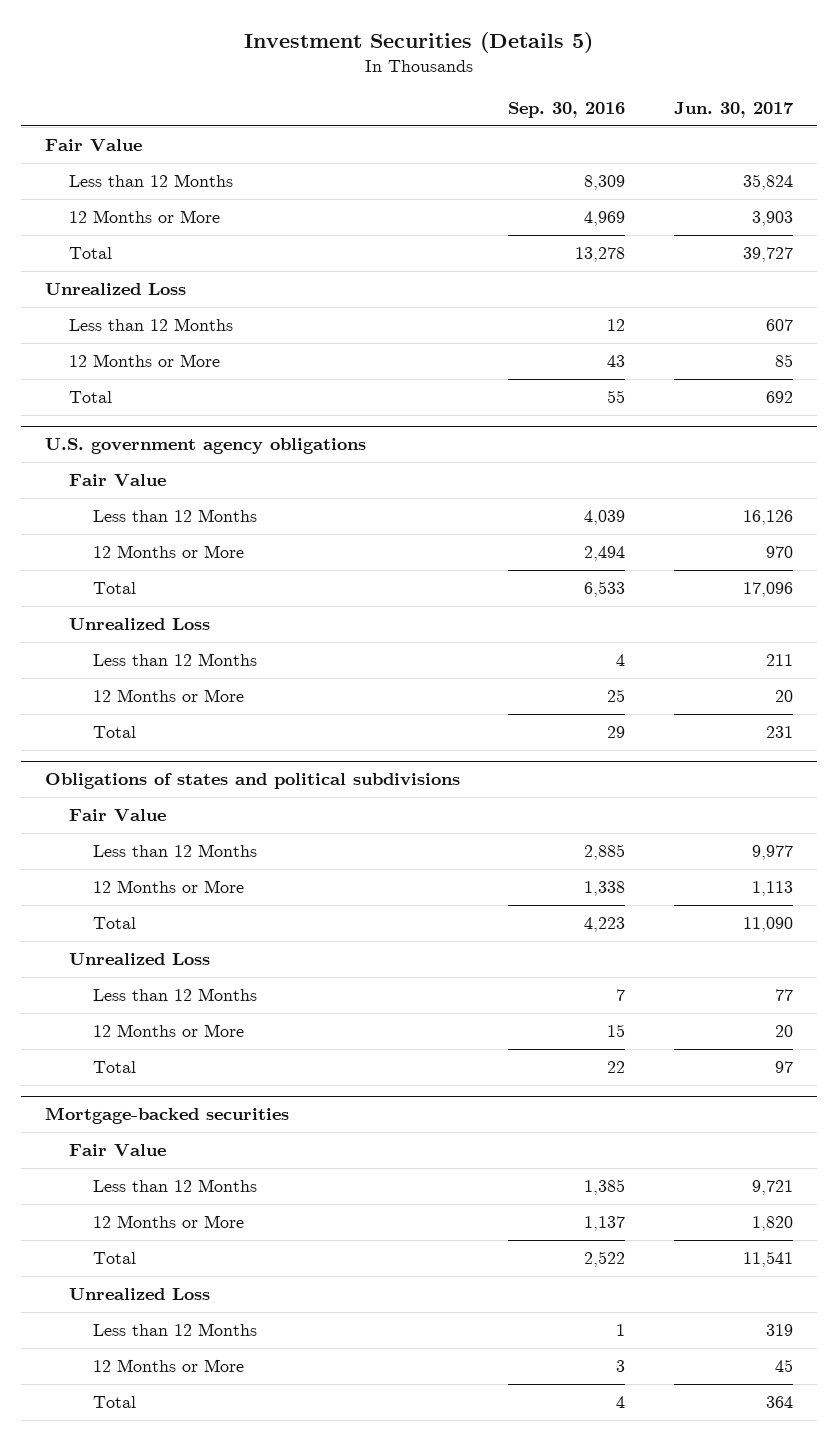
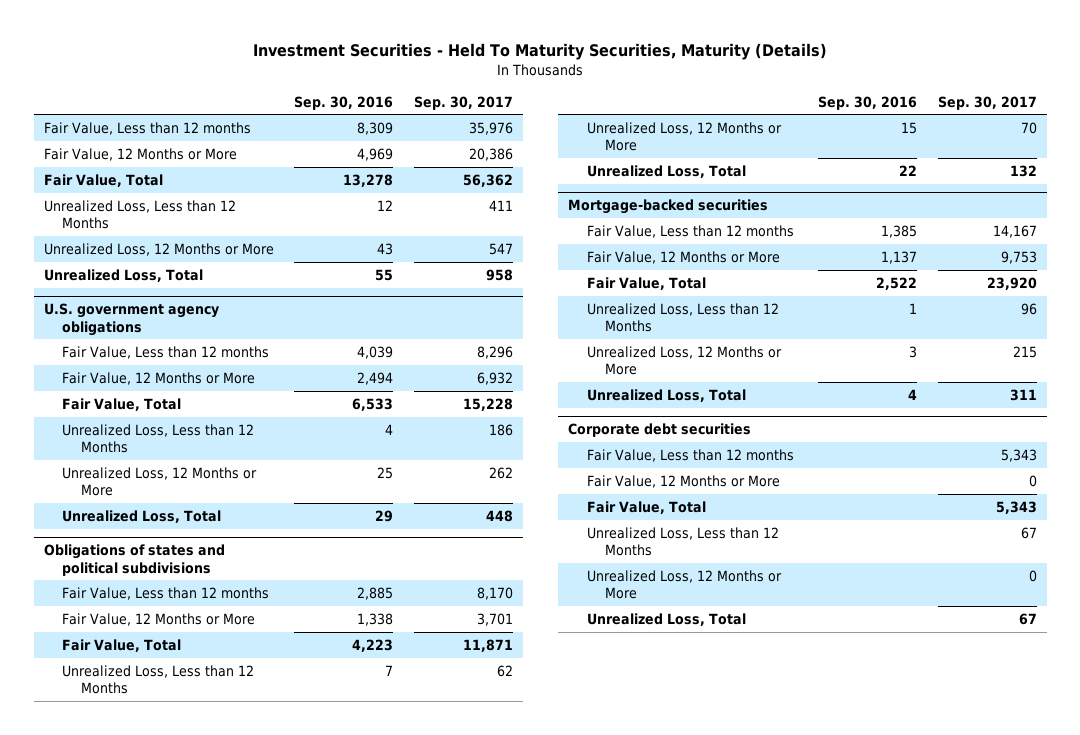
- Investment Securities (Details 5)
+ Investment Securities - Held To Maturity Securities, Maturity (Details)
- | Sep. 30, 2016 | Jun. 30, 2017
+ | Sep. 30, 2016 | Sep. 30, 2017
- Fair Value
- Less than 12 Months | 8,309 | 35,824
- 12 Months or More | 4,969 | 3,903
- Total | 13,278 | 39,727
- Unrealized Loss
- Less than 12 Months | 12 | 607
- 12 Months or More | 43 | 85
- Total | 55 | 692
+ Fair Value, Less than 12 months | 8,309 | 35,976
+ Fair Value, 12 Months or More | 4,969 | 20,386
+ Fair Value, Total | 13,278 | 56,362
+ Unrealized Loss, Less than 12 Months | 12 | 411
+ Unrealized Loss, 12 Months or More | 43 | 547
+ Unrealized Loss, Total | 55 | 958
@ U.S. government agency obligations
- Fair Value
- Less than 12 Months | 4,039 | 16,126
- 12 Months or More | 2,494 | 970
- Total | 6,533 | 17,096
- Unrealized Loss
- Less than 12 Months | 4 | 211
- 12 Months or More | 25 | 20
- Total | 29 | 231
+ Fair Value, Less than 12 months | 4,039 | 8,296
+ Fair Value, 12 Months or More | 2,494 | 6,932
+ Fair Value, Total | 6,533 | 15,228
+ Unrealized Loss, Less than 12 Months | 4 | 186
+ Unrealized Loss, 12 Months or More | 25 | 262
+ Unrealized Loss, Total | 29 | 448
@ Obligations of states and political subdivisions
- Fair Value
- Less than 12 Months | 2,885 | 9,977
- 12 Months or More | 1,338 | 1,113
- Total | 4,223 | 11,090
- Unrealized Loss
- Less than 12 Months | 7 | 77
- 12 Months or More | 15 | 20
- Total | 22 | 97
+ Fair Value, Less than 12 months | 2,885 | 8,170
+ Fair Value, 12 Months or More | 1,338 | 3,701
+ Fair Value, Total | 4,223 | 11,871
+ Unrealized Loss, Less than 12 Months | 7 | 62
+ Unrealized Loss, 12 Months or More | 15 | 70
+ Unrealized Loss, Total | 22 | 132
@ Mortgage-backed securities
- Fair Value
- Less than 12 Months | 1,385 | 9,721
- 12 Months or More | 1,137 | 1,820
- Total | 2,522 | 11,541
- Unrealized Loss
- Less than 12 Months | 1 | 319
- 12 Months or More | 3 | 45
- Total | 4 | 364
+ Fair Value, Less than 12 months | 1,385 | 14,167
+ Fair Value, 12 Months or More | 1,137 | 9,753
+ Fair Value, Total | 2,522 | 23,920
+ Unrealized Loss, Less than 12 Months | 1 | 96
+ Unrealized Loss, 12 Months or More | 3 | 215
+ Unrealized Loss, Total | 4 | 311
+ Corporate debt securities
+ Fair Value, Less than 12 months | | 5,343
+ Fair Value, 12 Months or More | | 0
+ Fair Value, Total | | 5,343
+ Unrealized Loss, Less than 12 Months | | 67
+ Unrealized Loss, 12 Months or More | | 0
+ Unrealized Loss, Total | | 67

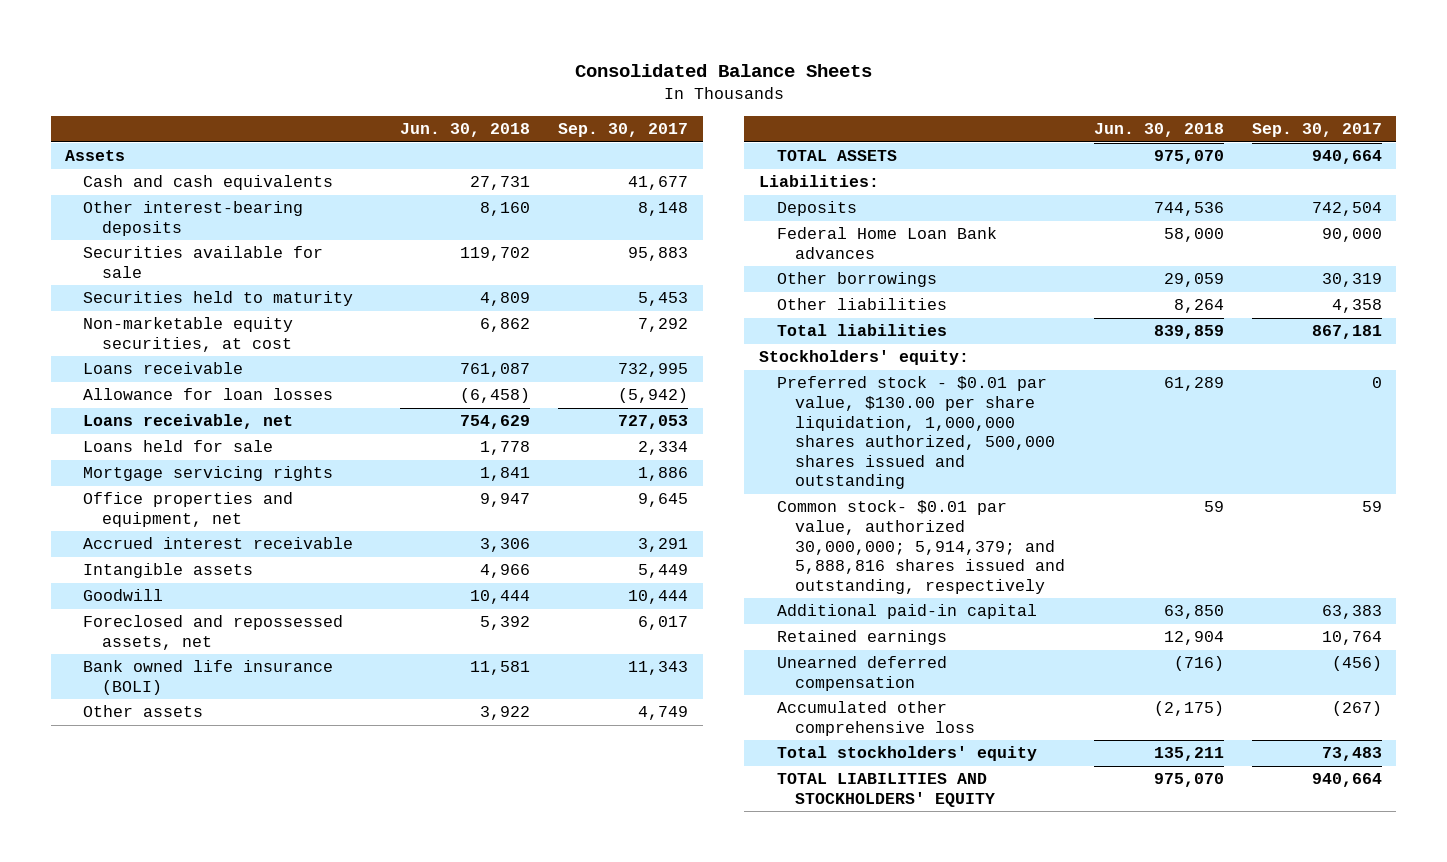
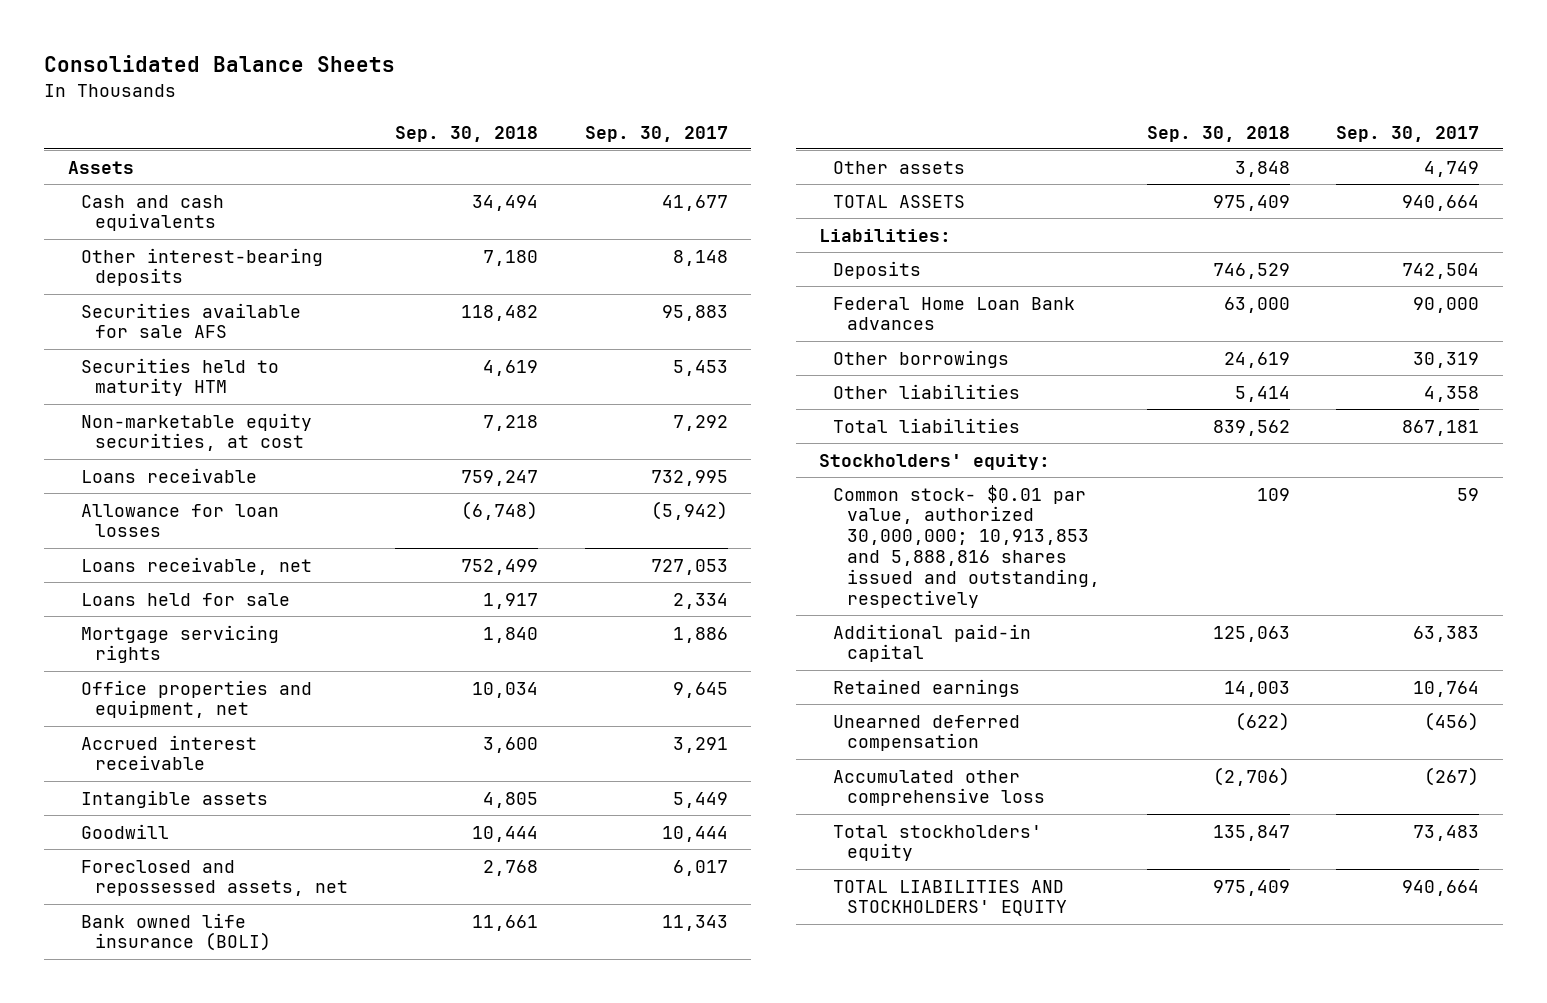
- | Jun. 30, 2018 | Sep. 30, 2017
+ | Sep. 30, 2018 | Sep. 30, 2017
- Securities available for sale | 119,702 | 95,883
- Securities held to maturity | 4,809 | 5,453
+ Securities available for sale AFS | 118,482 | 95,883
+ Securities held to maturity HTM | 4,619 | 5,453
- Preferred stock - $0.01 par value, $130.00 per share liquidation, 1,000,000 shares authorized, 500,000 shares issued and outstanding | 61,289 | 0
- Common stock- $0.01 par value, authorized 30,000,000; 5,914,379; and 5,888,816 shares issued and outstanding, respectively | 59 | 59
+ Common stock- $0.01 par value, authorized 30,000,000; 10,913,853 and 5,888,816 shares issued and outstanding, respectively | 109 | 59

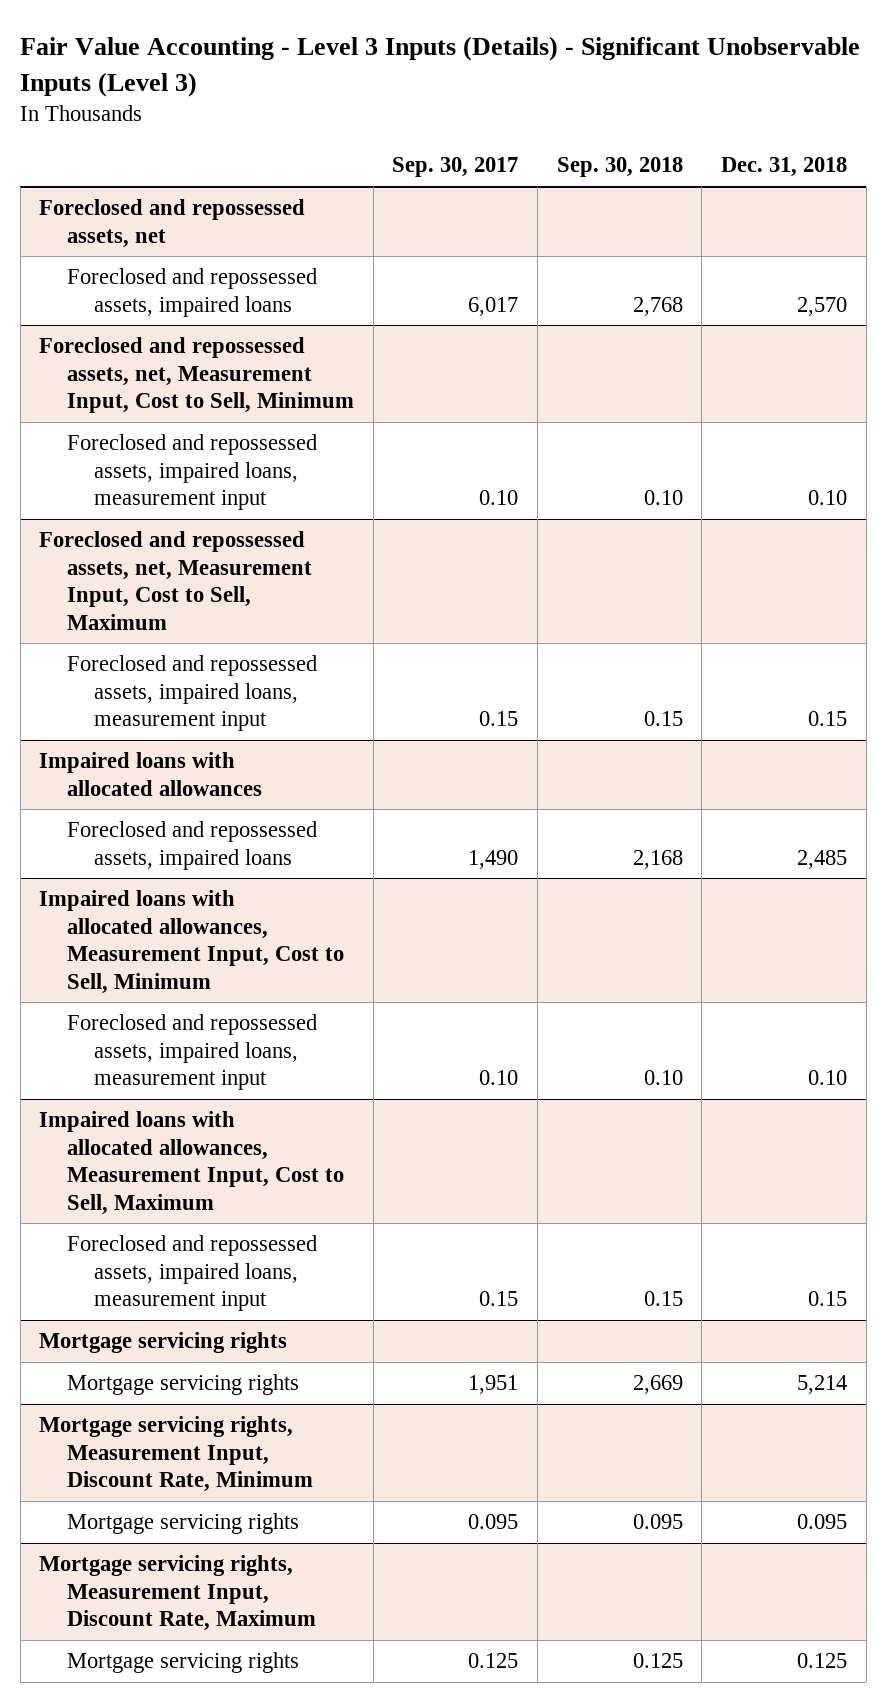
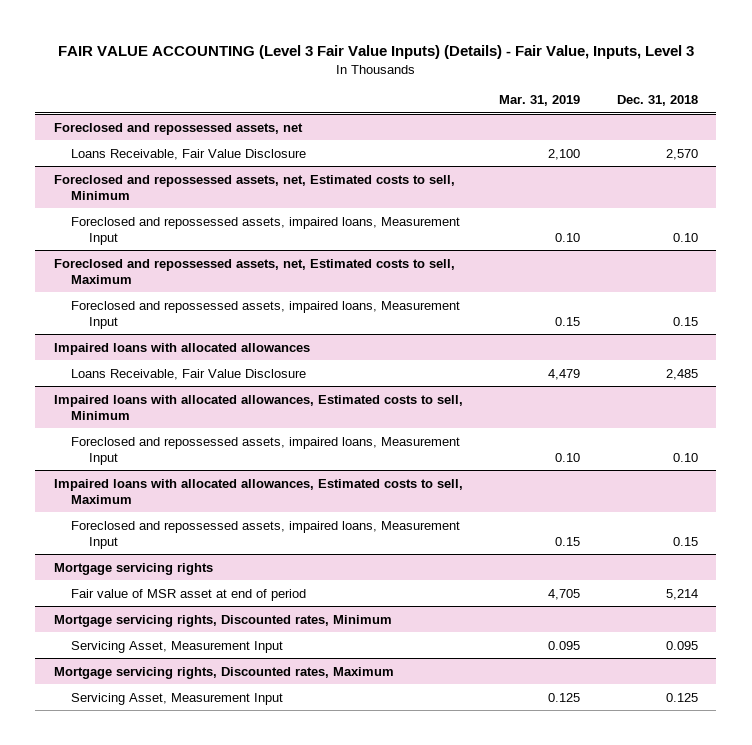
- Fair Value Accounting - Level 3 Inputs (Details) - Significant Unobservable Inputs (Level 3)
+ FAIR VALUE ACCOUNTING (Level 3 Fair Value Inputs) (Details) - Fair Value, Inputs, Level 3
- | Sep. 30, 2017 | Sep. 30, 2018 | Dec. 31, 2018
+ | Mar. 31, 2019 | Dec. 31, 2018
@ Foreclosed and repossessed assets, net
- Foreclosed and repossessed assets, impaired loans | 6,017 | 2,768 | 2,570
- Foreclosed and repossessed assets, net, Measurement Input, Cost to Sell, Minimum
- Foreclosed and repossessed assets, impaired loans, measurement input | 0.10 | 0.10 | 0.10
- Foreclosed and repossessed assets, net, Measurement Input, Cost to Sell, Maximum
- Foreclosed and repossessed assets, impaired loans, measurement input | 0.15 | 0.15 | 0.15
@ Foreclosed and repossessed assets, net
+ Loans Receivable, Fair Value Disclosure | 2,100 | 2,570
+ Foreclosed and repossessed assets, net, Estimated costs to sell, Minimum
+ Foreclosed and repossessed assets, impaired loans, Measurement Input | 0.10 | 0.10
+ Foreclosed and repossessed assets, net, Estimated costs to sell, Maximum
+ Foreclosed and repossessed assets, impaired loans, Measurement Input | 0.15 | 0.15
@ Impaired loans with allocated allowances
- Foreclosed and repossessed assets, impaired loans | 1,490 | 2,168 | 2,485
- Impaired loans with allocated allowances, Measurement Input, Cost to Sell, Minimum
- Foreclosed and repossessed assets, impaired loans, measurement input | 0.10 | 0.10 | 0.10
- Impaired loans with allocated allowances, Measurement Input, Cost to Sell, Maximum
- Foreclosed and repossessed assets, impaired loans, measurement input | 0.15 | 0.15 | 0.15
@ Impaired loans with allocated allowances
+ Loans Receivable, Fair Value Disclosure | 4,479 | 2,485
+ Impaired loans with allocated allowances, Estimated costs to sell, Minimum
+ Foreclosed and repossessed assets, impaired loans, Measurement Input | 0.10 | 0.10
+ Impaired loans with allocated allowances, Estimated costs to sell, Maximum
+ Foreclosed and repossessed assets, impaired loans, Measurement Input | 0.15 | 0.15
@ Mortgage servicing rights
- Mortgage servicing rights | 1,951 | 2,669 | 5,214
- Mortgage servicing rights, Measurement Input, Discount Rate, Minimum
- Mortgage servicing rights | 0.095 | 0.095 | 0.095
- Mortgage servicing rights, Measurement Input, Discount Rate, Maximum
- Mortgage servicing rights | 0.125 | 0.125 | 0.125
@ Mortgage servicing rights
+ Fair value of MSR asset at end of period | 4,705 | 5,214
+ Mortgage servicing rights, Discounted rates, Minimum
+ Servicing Asset, Measurement Input | 0.095 | 0.095
+ Mortgage servicing rights, Discounted rates, Maximum
+ Servicing Asset, Measurement Input | 0.125 | 0.125

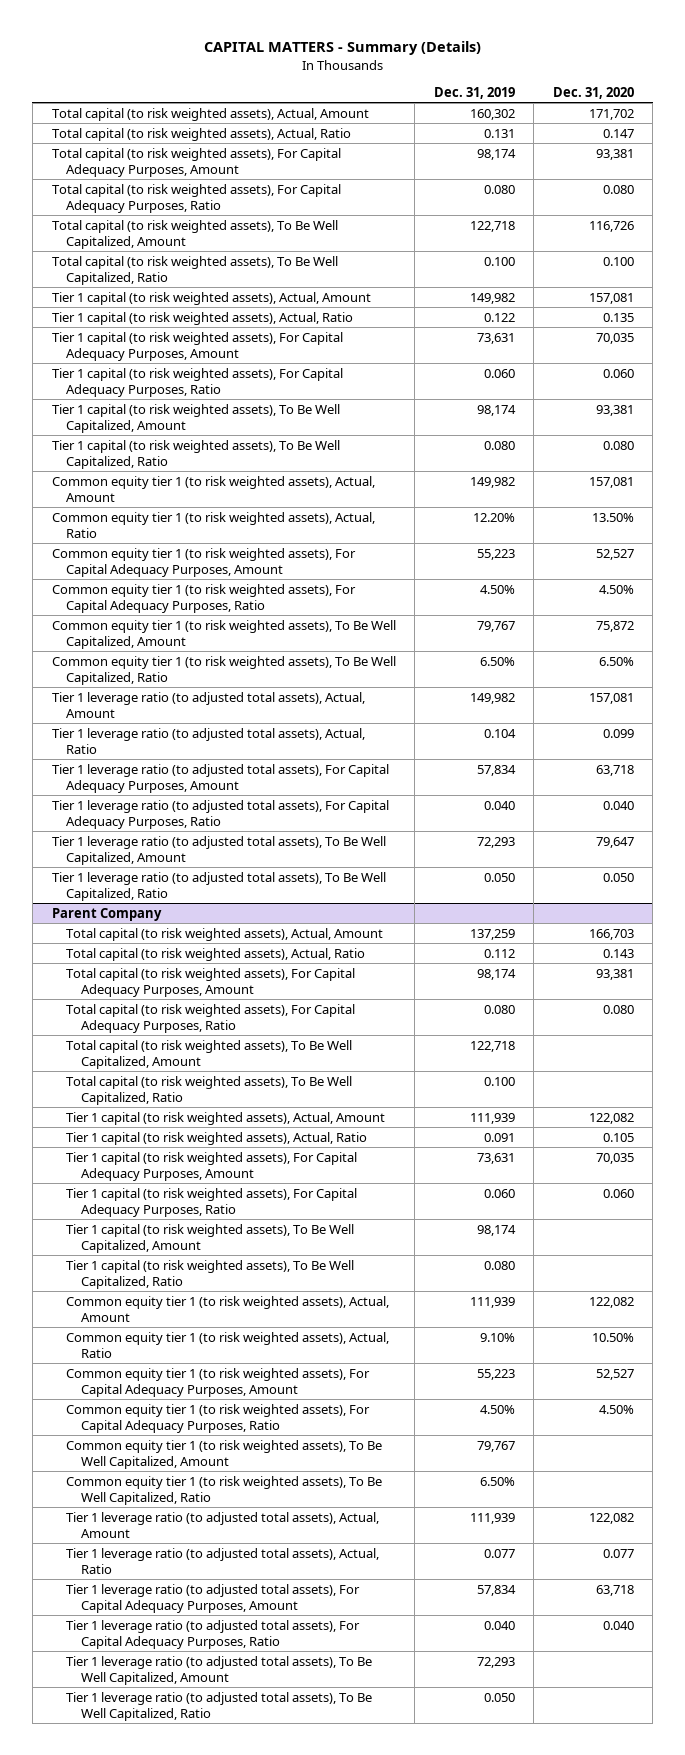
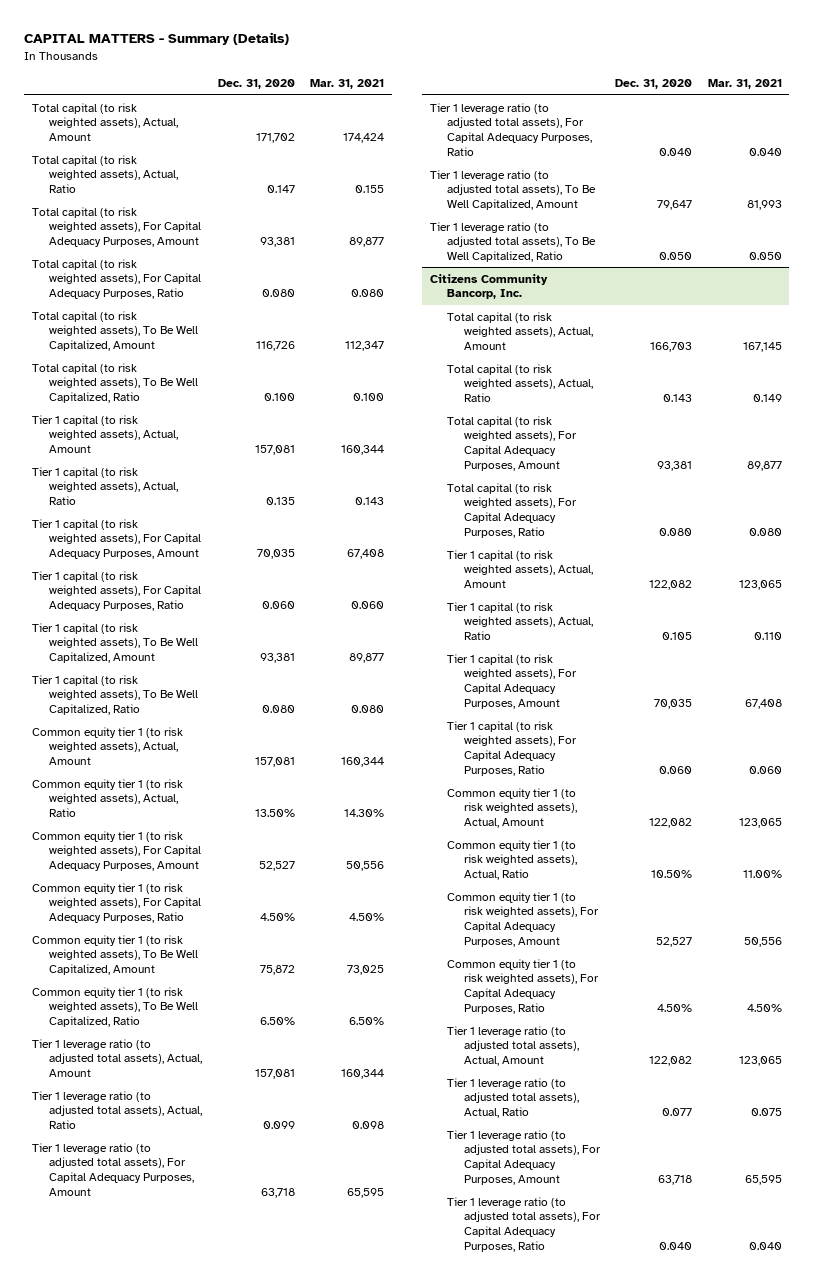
- | Dec. 31, 2019 | Dec. 31, 2020
+ | Dec. 31, 2020 | Mar. 31, 2021
- Parent Company
+ Citizens Community Bancorp, Inc.
- Total capital (to risk weighted assets), To Be Well Capitalized, Amount | 122,718 |
- Total capital (to risk weighted assets), To Be Well Capitalized, Ratio | 0.100 |
- Tier 1 capital (to risk weighted assets), To Be Well Capitalized, Amount | 98,174 |
- Tier 1 capital (to risk weighted assets), To Be Well Capitalized, Ratio | 0.080 |
- Common equity tier 1 (to risk weighted assets), To Be Well Capitalized, Amount | 79,767 |
- Common equity tier 1 (to risk weighted assets), To Be Well Capitalized, Ratio | 6.50% |
- Tier 1 leverage ratio (to adjusted total assets), To Be Well Capitalized, Amount | 72,293 |
- Tier 1 leverage ratio (to adjusted total assets), To Be Well Capitalized, Ratio | 0.050 |

